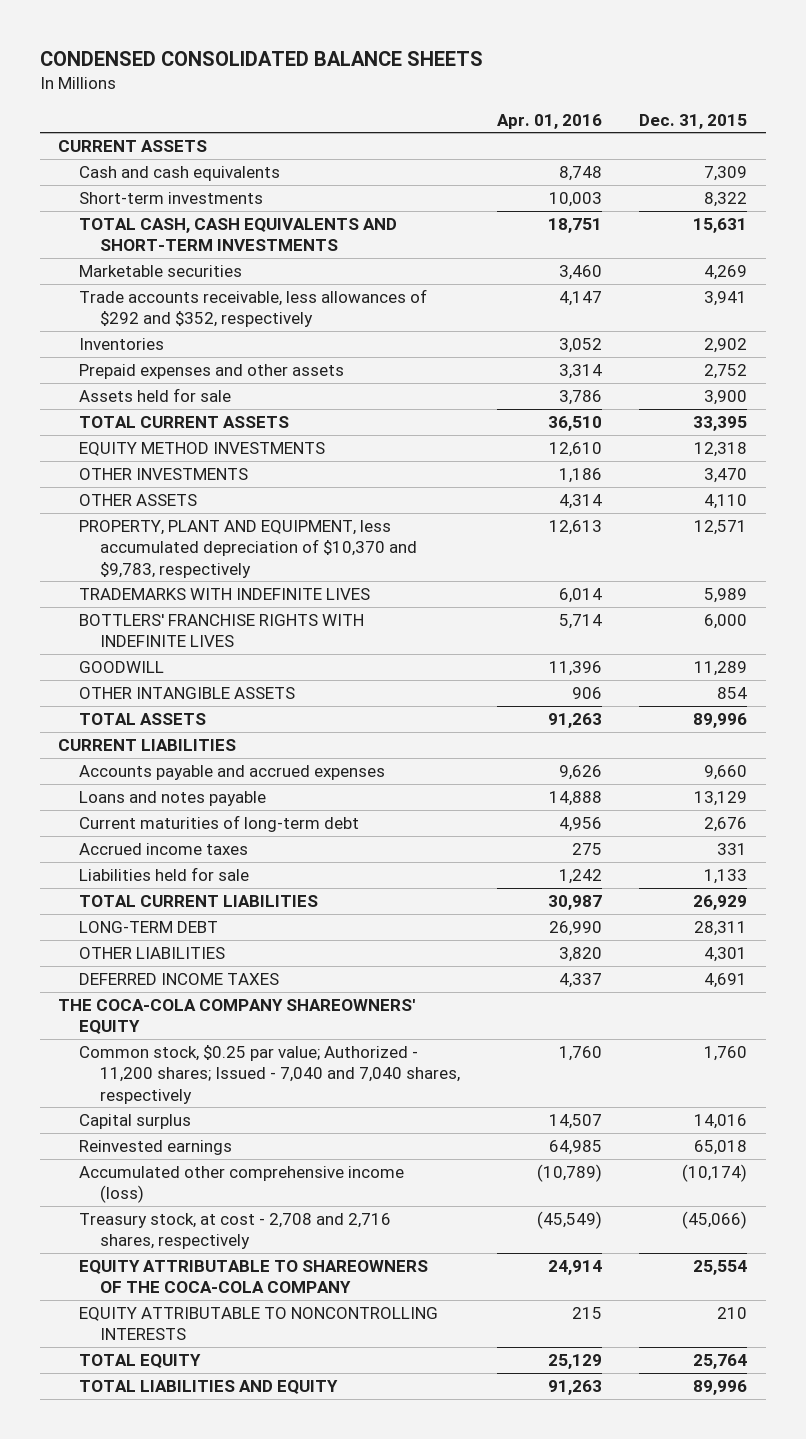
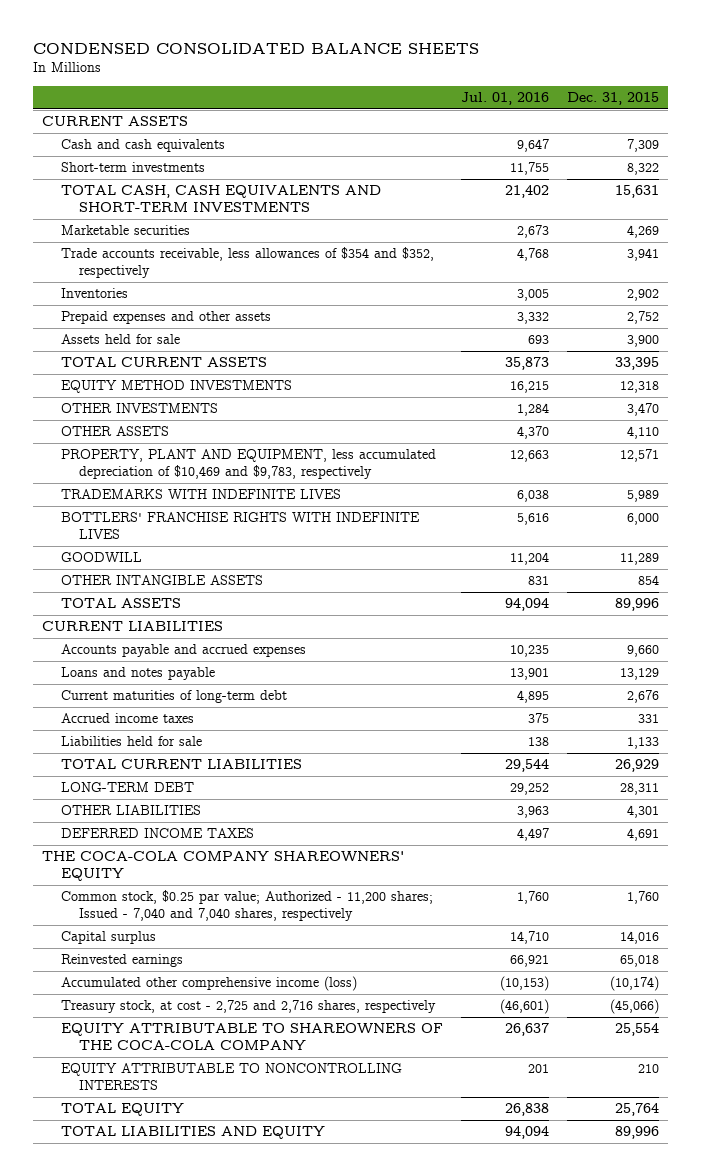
- | Apr. 01, 2016 | Dec. 31, 2015
+ | Jul. 01, 2016 | Dec. 31, 2015
- Trade accounts receivable, less allowances of $292 and $352, respectively | 4,147 | 3,941
+ Trade accounts receivable, less allowances of $354 and $352, respectively | 4,768 | 3,941
- PROPERTY, PLANT AND EQUIPMENT, less accumulated depreciation of $10,370 and $9,783, respectively | 12,613 | 12,571
+ PROPERTY, PLANT AND EQUIPMENT, less accumulated depreciation of $10,469 and $9,783, respectively | 12,663 | 12,571
- Treasury stock, at cost - 2,708 and 2,716 shares, respectively | (45,549) | (45,066)
+ Treasury stock, at cost - 2,725 and 2,716 shares, respectively | (46,601) | (45,066)

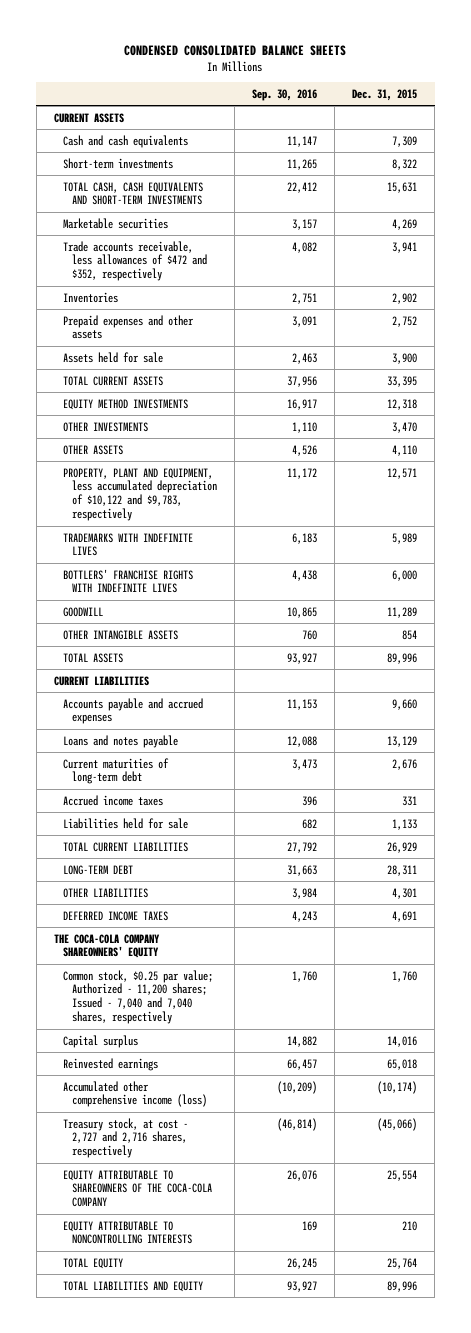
- | Jul. 01, 2016 | Dec. 31, 2015
+ | Sep. 30, 2016 | Dec. 31, 2015
- Trade accounts receivable, less allowances of $354 and $352, respectively | 4,768 | 3,941
+ Trade accounts receivable, less allowances of $472 and $352, respectively | 4,082 | 3,941
- PROPERTY, PLANT AND EQUIPMENT, less accumulated depreciation of $10,469 and $9,783, respectively | 12,663 | 12,571
+ PROPERTY, PLANT AND EQUIPMENT, less accumulated depreciation of $10,122 and $9,783, respectively | 11,172 | 12,571
- Treasury stock, at cost - 2,725 and 2,716 shares, respectively | (46,601) | (45,066)
+ Treasury stock, at cost - 2,727 and 2,716 shares, respectively | (46,814) | (45,066)

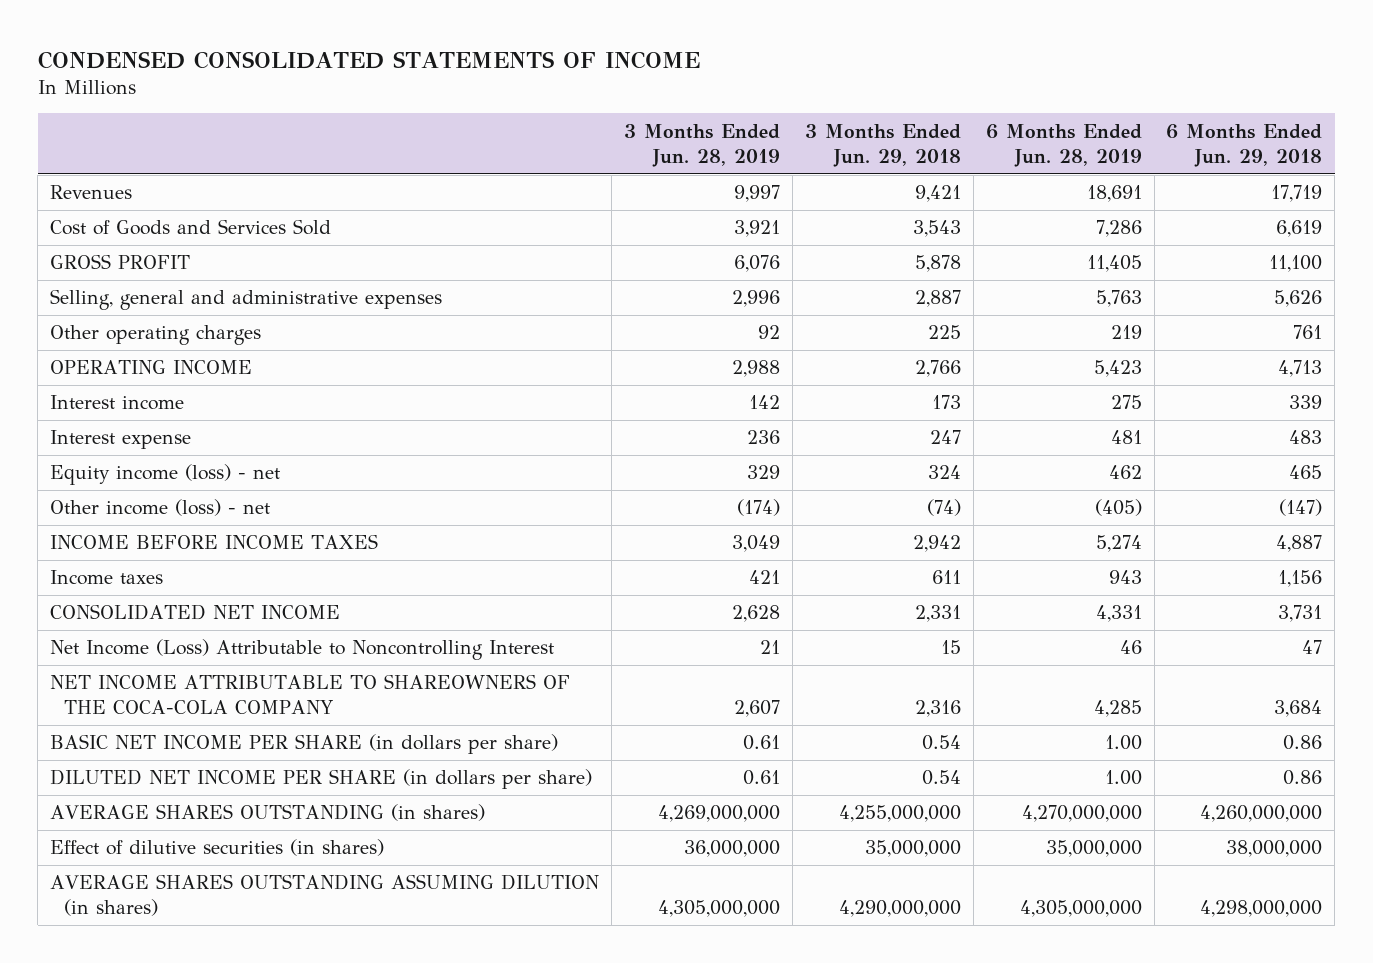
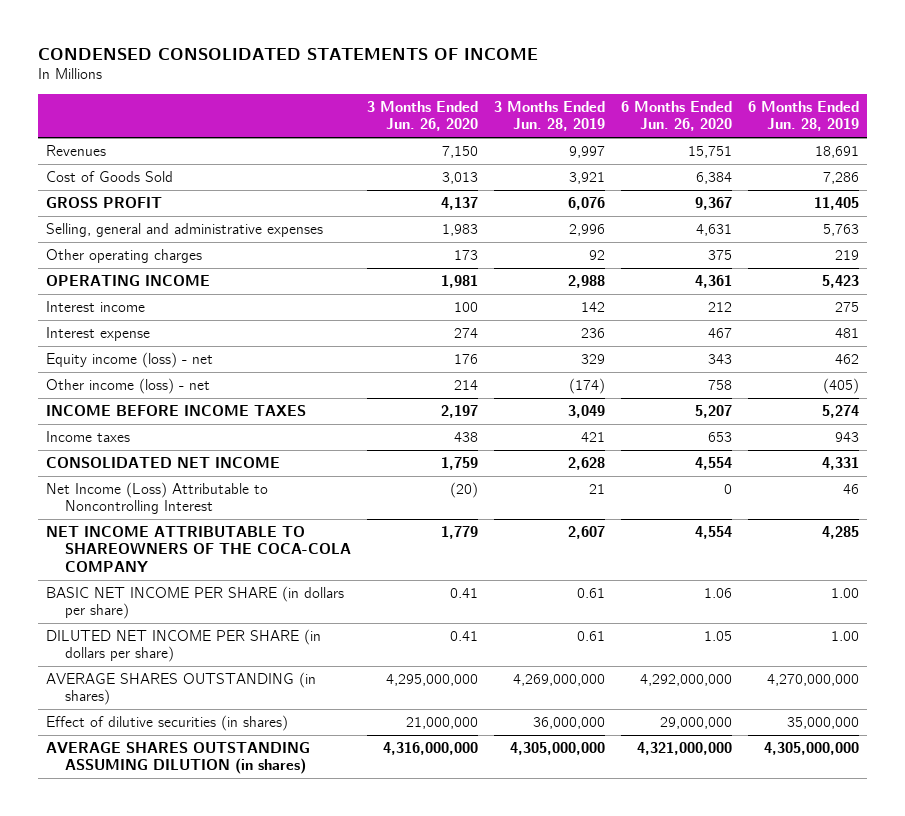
- | 3 Months Ended Jun. 28, 2019 | 3 Months Ended Jun. 29, 2018 | 6 Months Ended Jun. 28, 2019 | 6 Months Ended Jun. 29, 2018
+ | 3 Months Ended Jun. 26, 2020 | 3 Months Ended Jun. 28, 2019 | 6 Months Ended Jun. 26, 2020 | 6 Months Ended Jun. 28, 2019
- Cost of Goods and Services Sold | 3,921 | 3,543 | 7,286 | 6,619
+ Cost of Goods Sold | 3,013 | 3,921 | 6,384 | 7,286

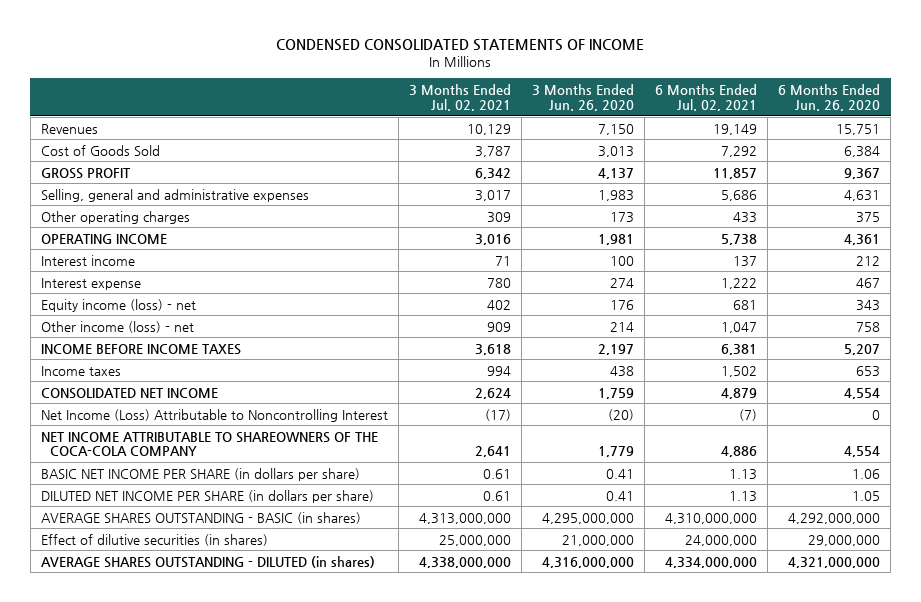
- | 3 Months Ended Jun. 26, 2020 | 3 Months Ended Jun. 28, 2019 | 6 Months Ended Jun. 26, 2020 | 6 Months Ended Jun. 28, 2019
+ | 3 Months Ended Jul. 02, 2021 | 3 Months Ended Jun. 26, 2020 | 6 Months Ended Jul. 02, 2021 | 6 Months Ended Jun. 26, 2020
- AVERAGE SHARES OUTSTANDING (in shares) | 4,295,000,000 | 4,269,000,000 | 4,292,000,000 | 4,270,000,000
+ AVERAGE SHARES OUTSTANDING - BASIC (in shares) | 4,313,000,000 | 4,295,000,000 | 4,310,000,000 | 4,292,000,000
- AVERAGE SHARES OUTSTANDING ASSUMING DILUTION (in shares) | 4,316,000,000 | 4,305,000,000 | 4,321,000,000 | 4,305,000,000
+ AVERAGE SHARES OUTSTANDING - DILUTED (in shares) | 4,338,000,000 | 4,316,000,000 | 4,334,000,000 | 4,321,000,000

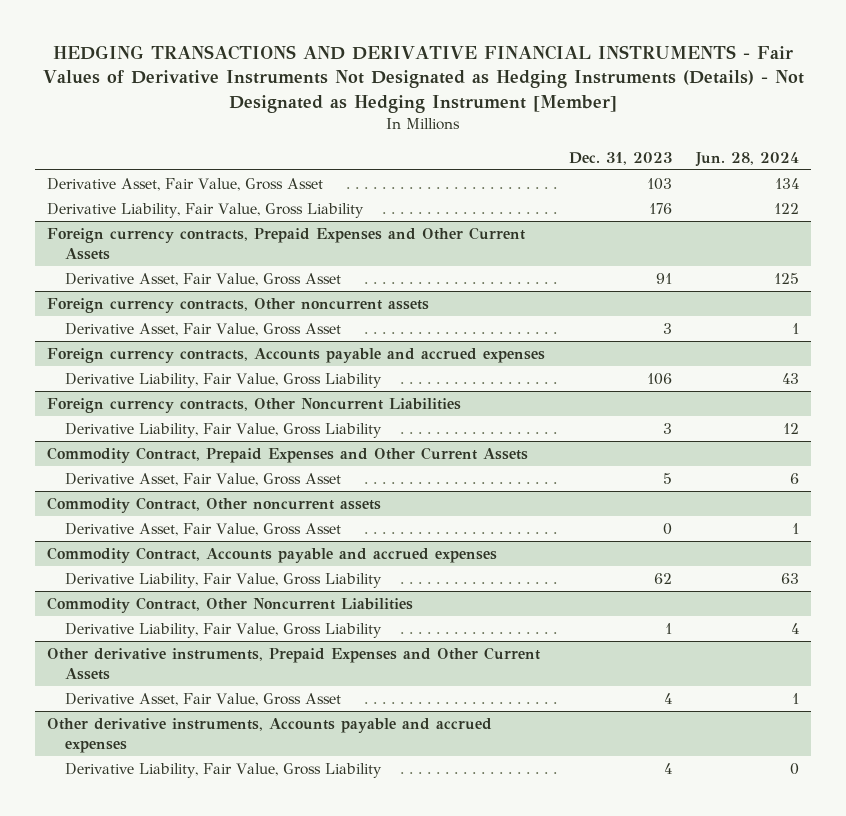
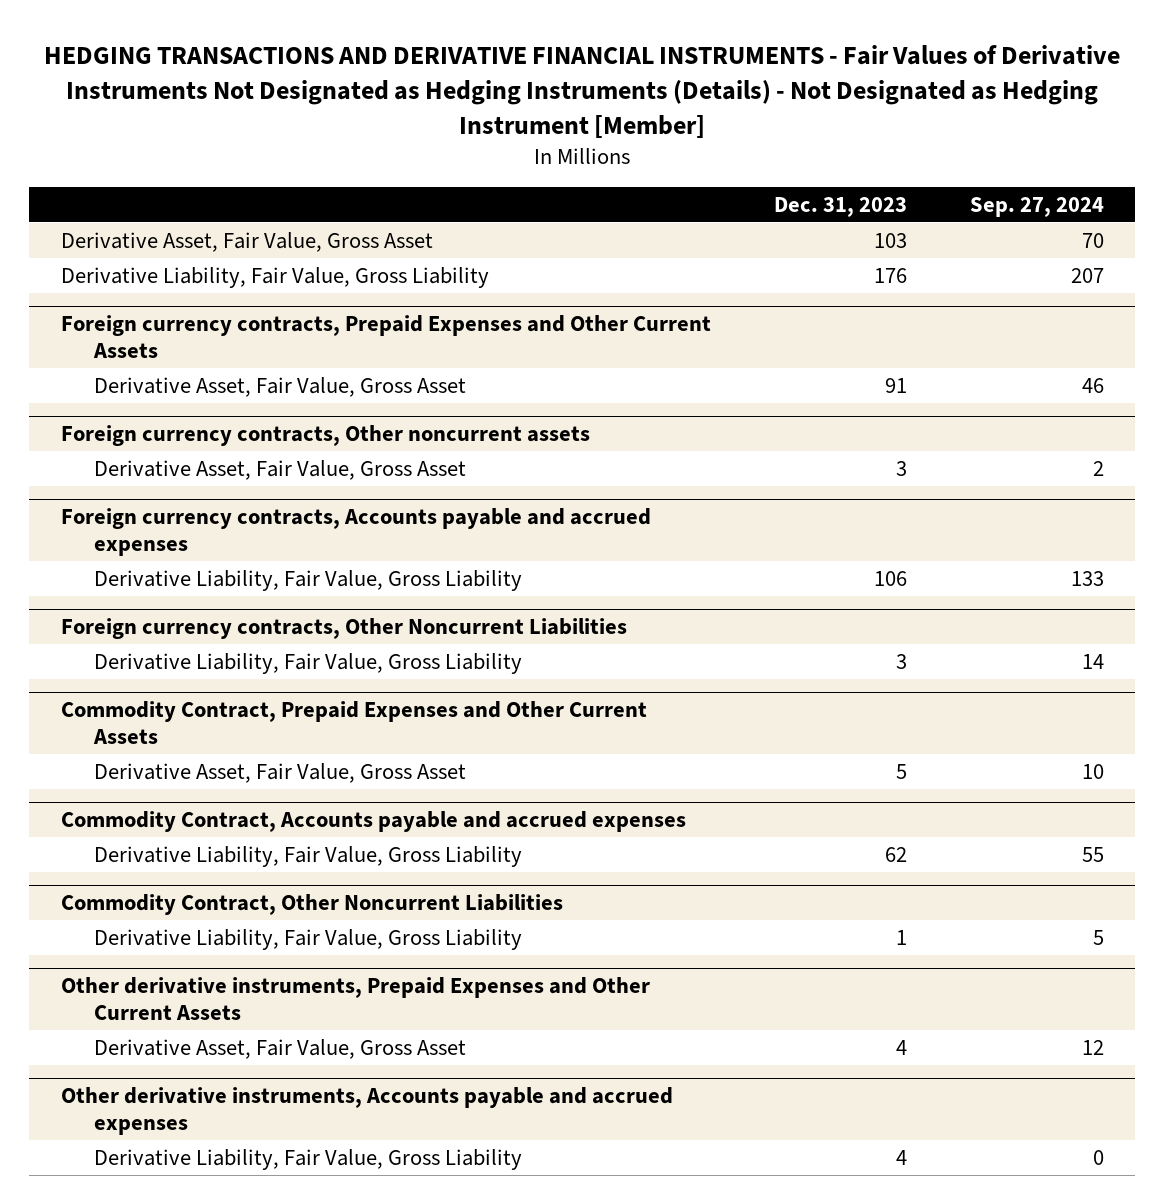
- | Dec. 31, 2023 | Jun. 28, 2024
+ | Dec. 31, 2023 | Sep. 27, 2024
- Commodity Contract, Other noncurrent assets
- Derivative Asset, Fair Value, Gross Asset | 0 | 1

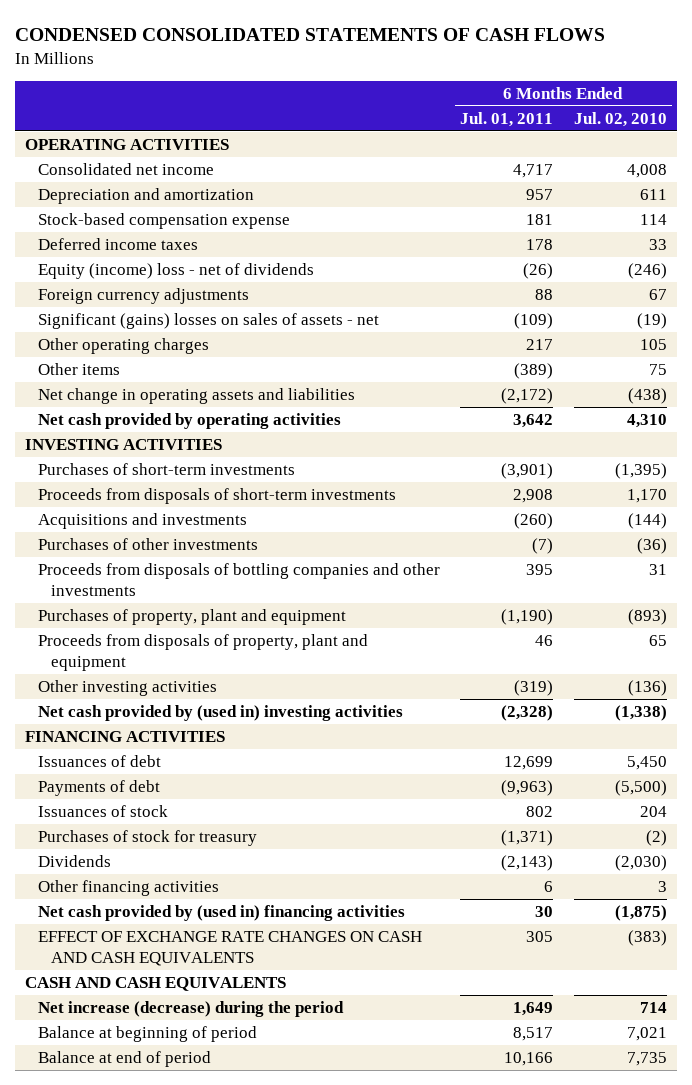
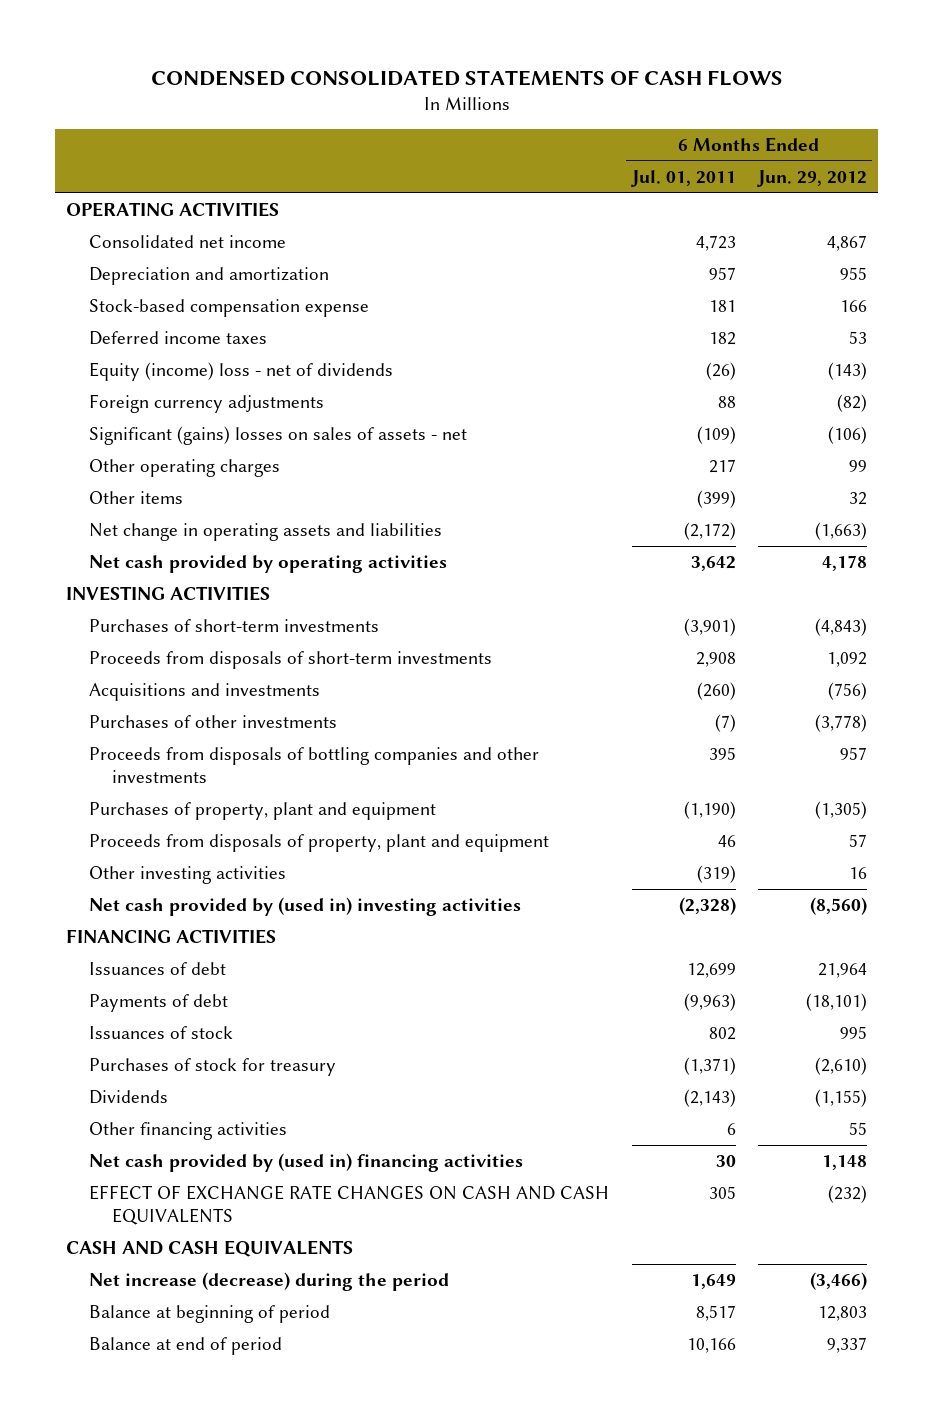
- | 6 Months Ended Jul. 01, 2011 | 6 Months Ended Jul. 02, 2010
+ | 6 Months Ended Jul. 01, 2011 | 6 Months Ended Jun. 29, 2012
- Consolidated net income | 4,717 | 4,008
+ Consolidated net income | 4,723 | 4,867
- Deferred income taxes | 178 | 33
+ Deferred income taxes | 182 | 53
- Other items | (389) | 75
+ Other items | (399) | 32

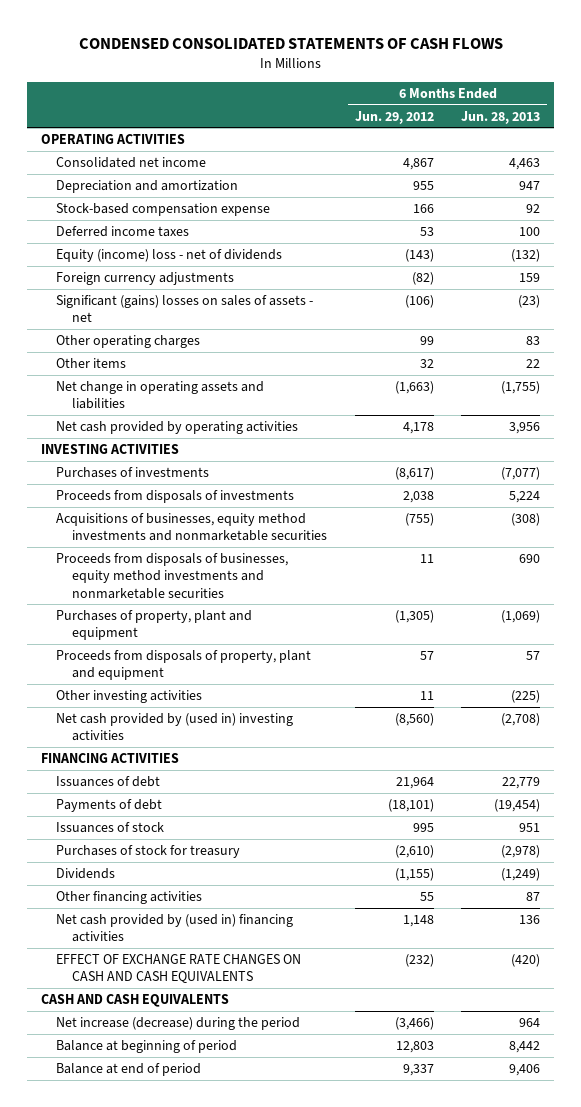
- | 6 Months Ended Jul. 01, 2011 | 6 Months Ended Jun. 29, 2012
+ | 6 Months Ended Jun. 29, 2012 | 6 Months Ended Jun. 28, 2013
- Purchases of short-term investments | (3,901) | (4,843)
- Proceeds from disposals of short-term investments | 2,908 | 1,092
- Acquisitions and investments | (260) | (756)
- Purchases of other investments | (7) | (3,778)
- Proceeds from disposals of bottling companies and other investments | 395 | 957
+ Purchases of investments | (8,617) | (7,077)
+ Proceeds from disposals of investments | 2,038 | 5,224
+ Acquisitions of businesses, equity method investments and nonmarketable securities | (755) | (308)
+ Proceeds from disposals of businesses, equity method investments and nonmarketable securities | 11 | 690
- Other investing activities | (319) | 16
+ Other investing activities | 11 | (225)

